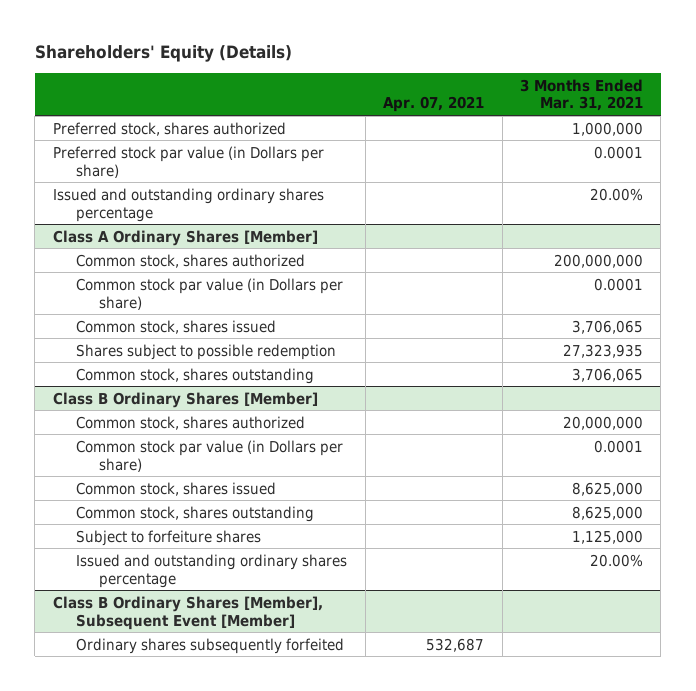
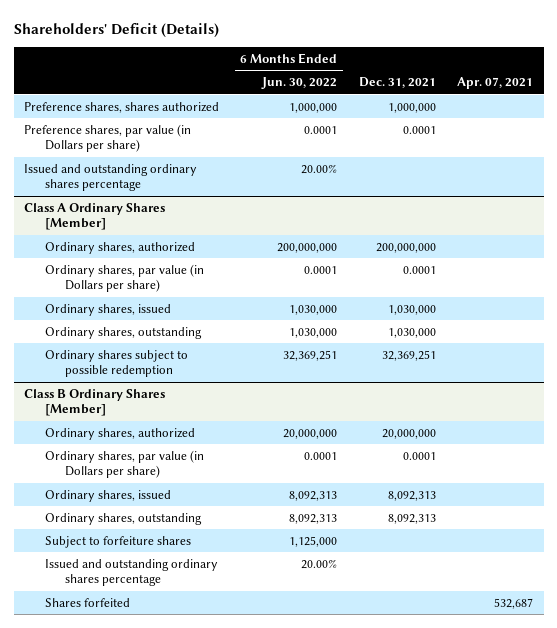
- Shareholders' Equity (Details)
+ Shareholders' Deficit (Details)
- | Apr. 07, 2021 | 3 Months Ended Mar. 31, 2021
+ | 6 Months Ended Jun. 30, 2022 | Dec. 31, 2021 | Apr. 07, 2021
- Preferred stock, shares authorized | | 1,000,000
- Preferred stock par value (in Dollars per share) | | 0.0001
+ Preference shares, shares authorized | 1,000,000 | 1,000,000 |
+ Preference shares, par value (in Dollars per share) | 0.0001 | 0.0001 |
@ Class A Ordinary Shares [Member]
- Common stock, shares authorized | | 200,000,000
- Common stock par value (in Dollars per share) | | 0.0001
- Common stock, shares issued | | 3,706,065
- Shares subject to possible redemption | | 27,323,935
- Common stock, shares outstanding | | 3,706,065
+ Ordinary shares, authorized | 200,000,000 | 200,000,000 |
+ Ordinary shares, par value (in Dollars per share) | 0.0001 | 0.0001 |
+ Ordinary shares, issued | 1,030,000 | 1,030,000 |
+ Ordinary shares, outstanding | 1,030,000 | 1,030,000 |
+ Ordinary shares subject to possible redemption | 32,369,251 | 32,369,251 |
@ Class B Ordinary Shares [Member]
- Common stock, shares authorized | | 20,000,000
- Common stock par value (in Dollars per share) | | 0.0001
- Common stock, shares issued | | 8,625,000
- Common stock, shares outstanding | | 8,625,000
+ Ordinary shares, authorized | 20,000,000 | 20,000,000 |
+ Ordinary shares, par value (in Dollars per share) | 0.0001 | 0.0001 |
+ Ordinary shares, issued | 8,092,313 | 8,092,313 |
+ Ordinary shares, outstanding | 8,092,313 | 8,092,313 |
- Class B Ordinary Shares [Member], Subsequent Event [Member]
- Ordinary shares subsequently forfeited | 532,687 |
@ Class B Ordinary Shares [Member]
+ Shares forfeited | | | 532,687

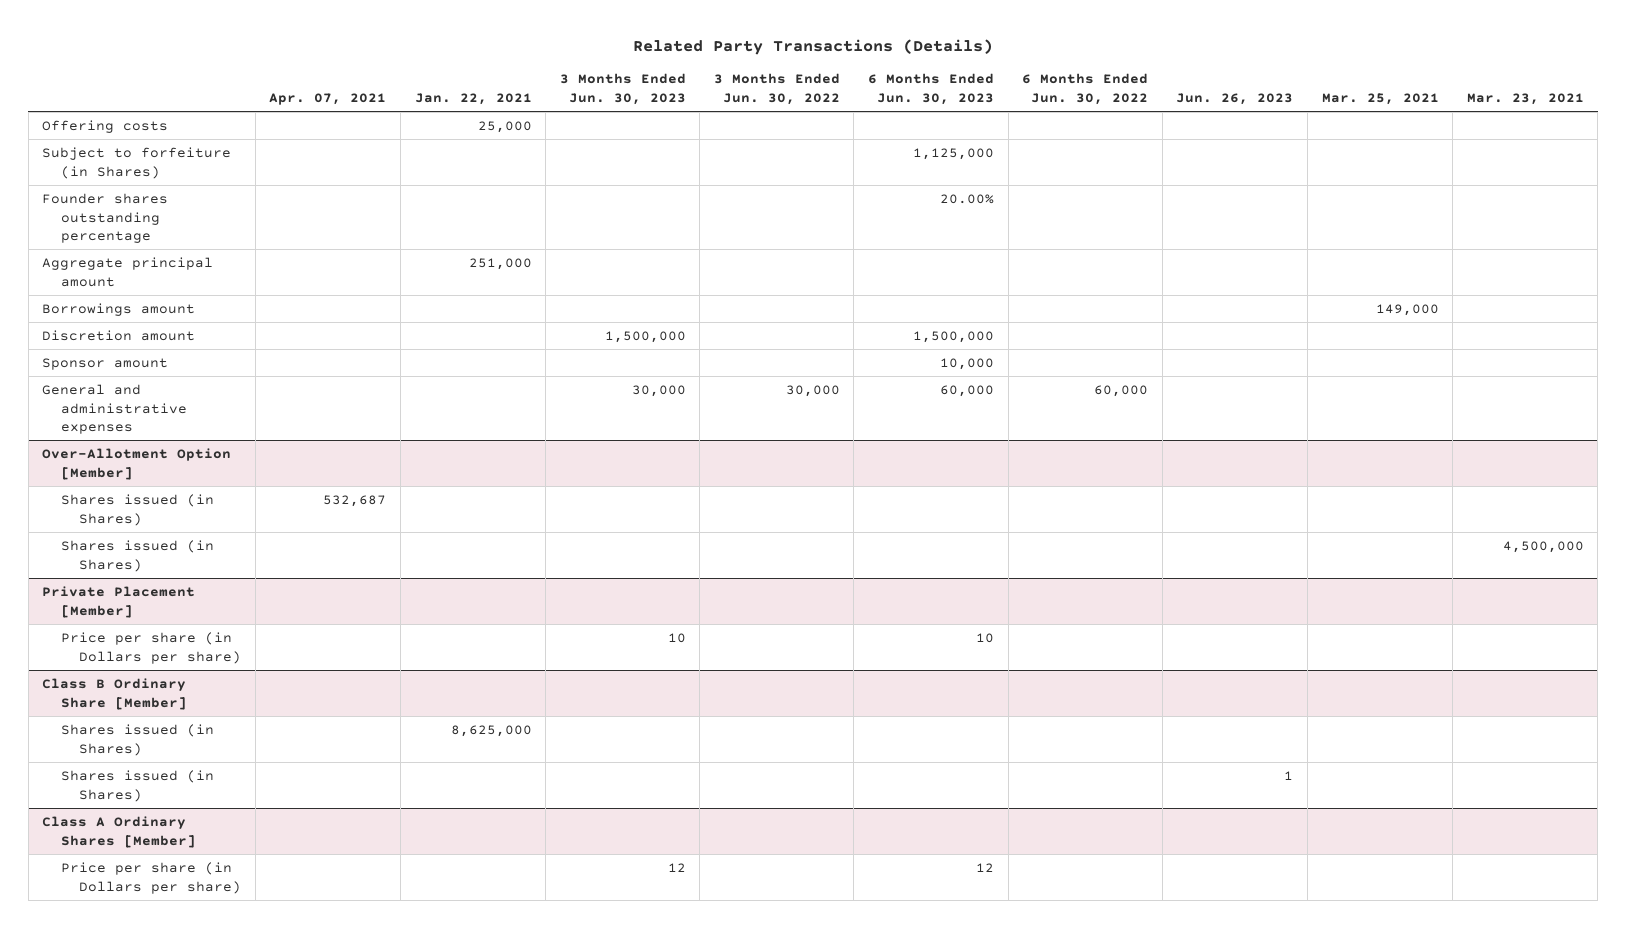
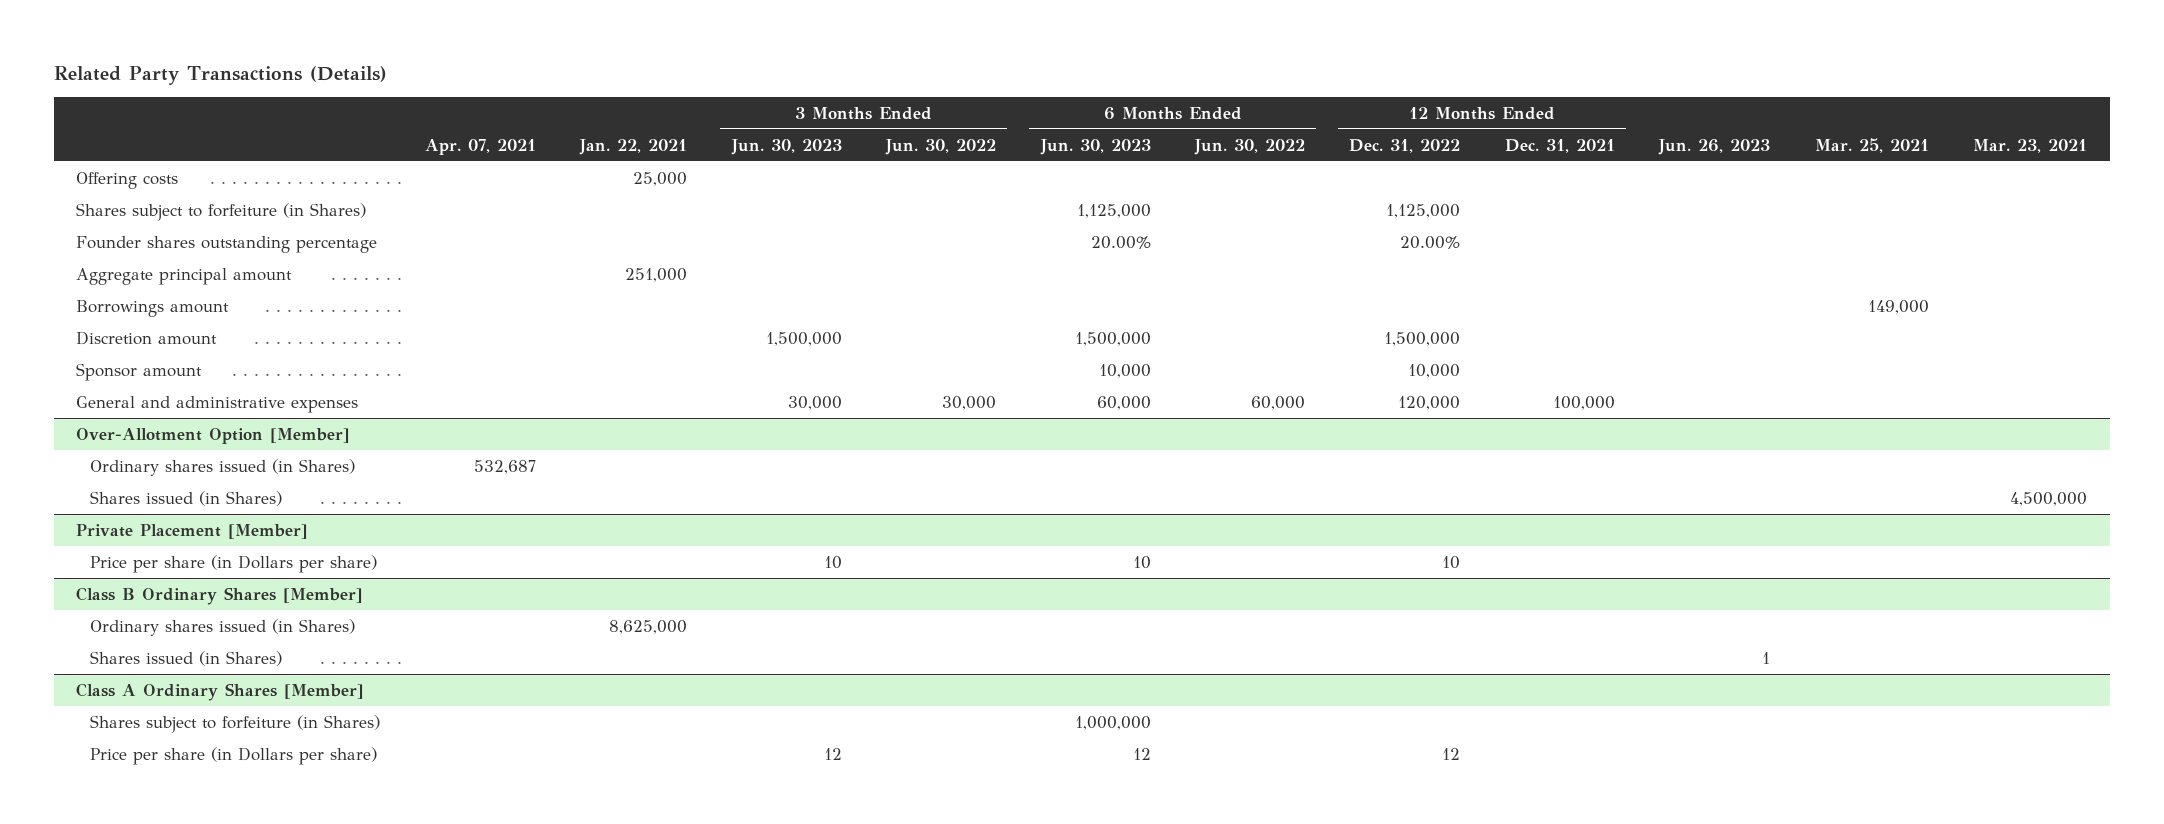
- | Apr. 07, 2021 | Jan. 22, 2021 | 3 Months Ended Jun. 30, 2023 | 3 Months Ended Jun. 30, 2022 | 6 Months Ended Jun. 30, 2023 | 6 Months Ended Jun. 30, 2022 | Jun. 26, 2023 | Mar. 25, 2021 | Mar. 23, 2021
+ | Apr. 07, 2021 | Jan. 22, 2021 | 3 Months Ended Jun. 30, 2023 | 3 Months Ended Jun. 30, 2022 | 6 Months Ended Jun. 30, 2023 | 6 Months Ended Jun. 30, 2022 | 12 Months Ended Dec. 31, 2022 | 12 Months Ended Dec. 31, 2021 | Jun. 26, 2023 | Mar. 25, 2021 | Mar. 23, 2021
- Subject to forfeiture (in Shares) | | | | | 1,125,000 | | | |
+ Shares subject to forfeiture (in Shares) | | | | | 1,125,000 | | 1,125,000 | | | |
@ Over-Allotment Option [Member]
- Shares issued (in Shares) | 532,687 | | | | | | | |
+ Ordinary shares issued (in Shares) | 532,687 | | | | | | | | | |
- Class B Ordinary Share [Member]
- Shares issued (in Shares) | | 8,625,000 | | | | | | |
+ Class B Ordinary Shares [Member]
+ Ordinary shares issued (in Shares) | | 8,625,000 | | | | | | | | |
@ Class A Ordinary Shares [Member]
+ Shares subject to forfeiture (in Shares) | | | | | 1,000,000 | | | | | |

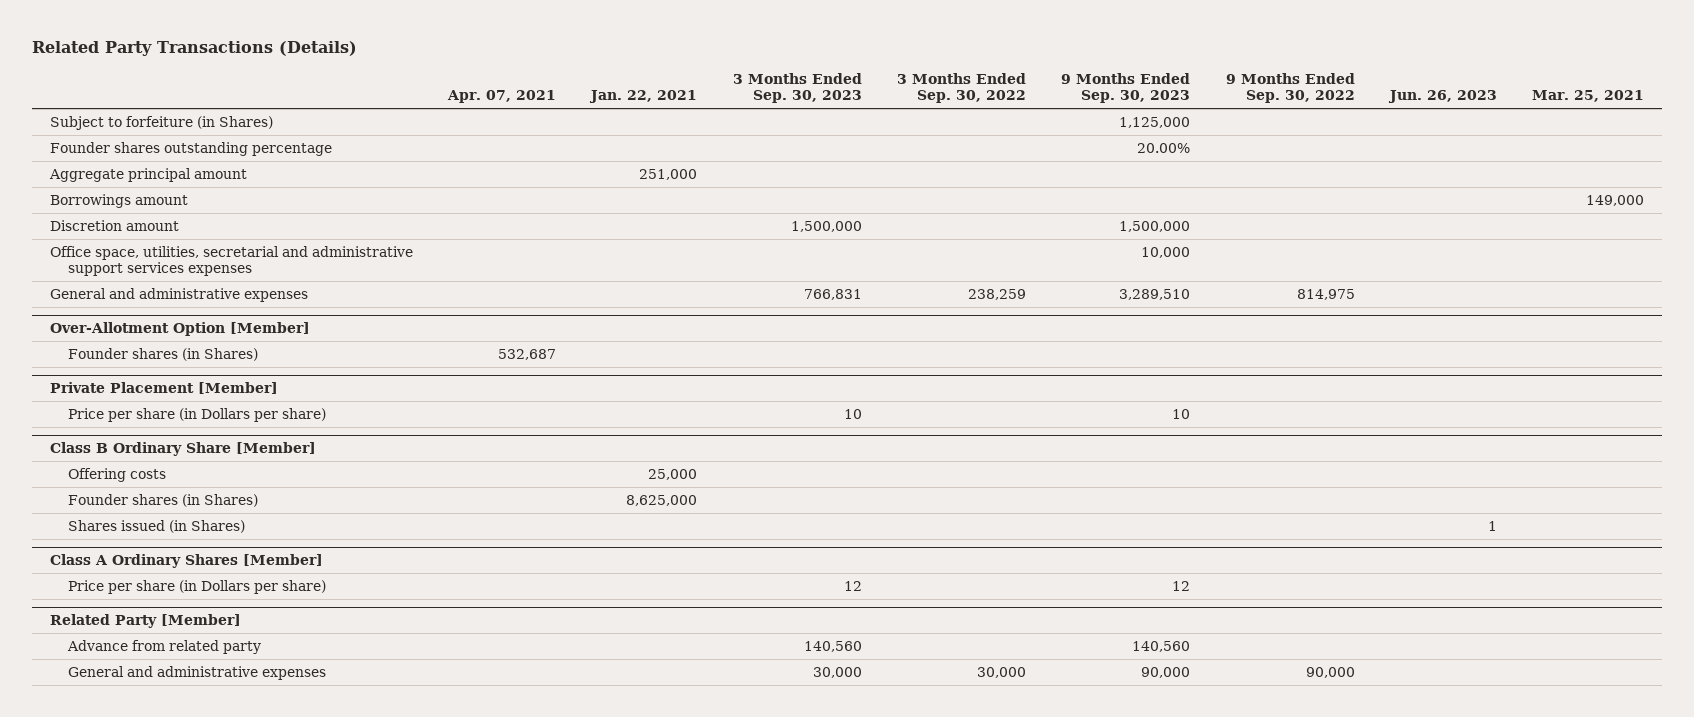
- | Apr. 07, 2021 | Jan. 22, 2021 | 3 Months Ended Jun. 30, 2023 | 3 Months Ended Jun. 30, 2022 | 6 Months Ended Jun. 30, 2023 | 6 Months Ended Jun. 30, 2022 | 12 Months Ended Dec. 31, 2022 | 12 Months Ended Dec. 31, 2021 | Jun. 26, 2023 | Mar. 25, 2021 | Mar. 23, 2021
+ | Apr. 07, 2021 | Jan. 22, 2021 | 3 Months Ended Sep. 30, 2023 | 3 Months Ended Sep. 30, 2022 | 9 Months Ended Sep. 30, 2023 | 9 Months Ended Sep. 30, 2022 | Jun. 26, 2023 | Mar. 25, 2021
- Offering costs | | 25,000 | | | | | | | | |
- Shares subject to forfeiture (in Shares) | | | | | 1,125,000 | | 1,125,000 | | | |
+ Subject to forfeiture (in Shares) | | | | | 1,125,000 | | |
- Sponsor amount | | | | | 10,000 | | 10,000 | | | |
+ Office space, utilities, secretarial and administrative support services expenses | | | | | 10,000 | | |
@ Over-Allotment Option [Member]
- Ordinary shares issued (in Shares) | 532,687 | | | | | | | | | |
- Shares issued (in Shares) | | | | | | | | | | | 4,500,000
+ Founder shares (in Shares) | 532,687 | | | | | | |
- Class B Ordinary Shares [Member]
- Ordinary shares issued (in Shares) | | 8,625,000 | | | | | | | | |
+ Class B Ordinary Share [Member]
+ Offering costs | | 25,000 | | | | | |
+ Founder shares (in Shares) | | 8,625,000 | | | | | |
@ Class A Ordinary Shares [Member]
- Shares subject to forfeiture (in Shares) | | | | | 1,000,000 | | | | | |
+ Related Party [Member]
+ Advance from related party | | | 140,560 | | 140,560 | | |
+ General and administrative expenses | | | 30,000 | 30,000 | 90,000 | 90,000 | |

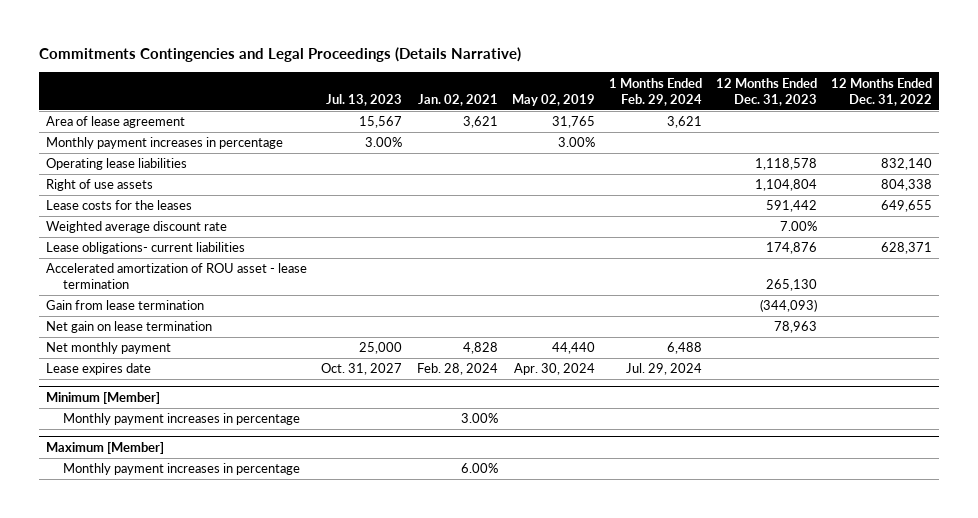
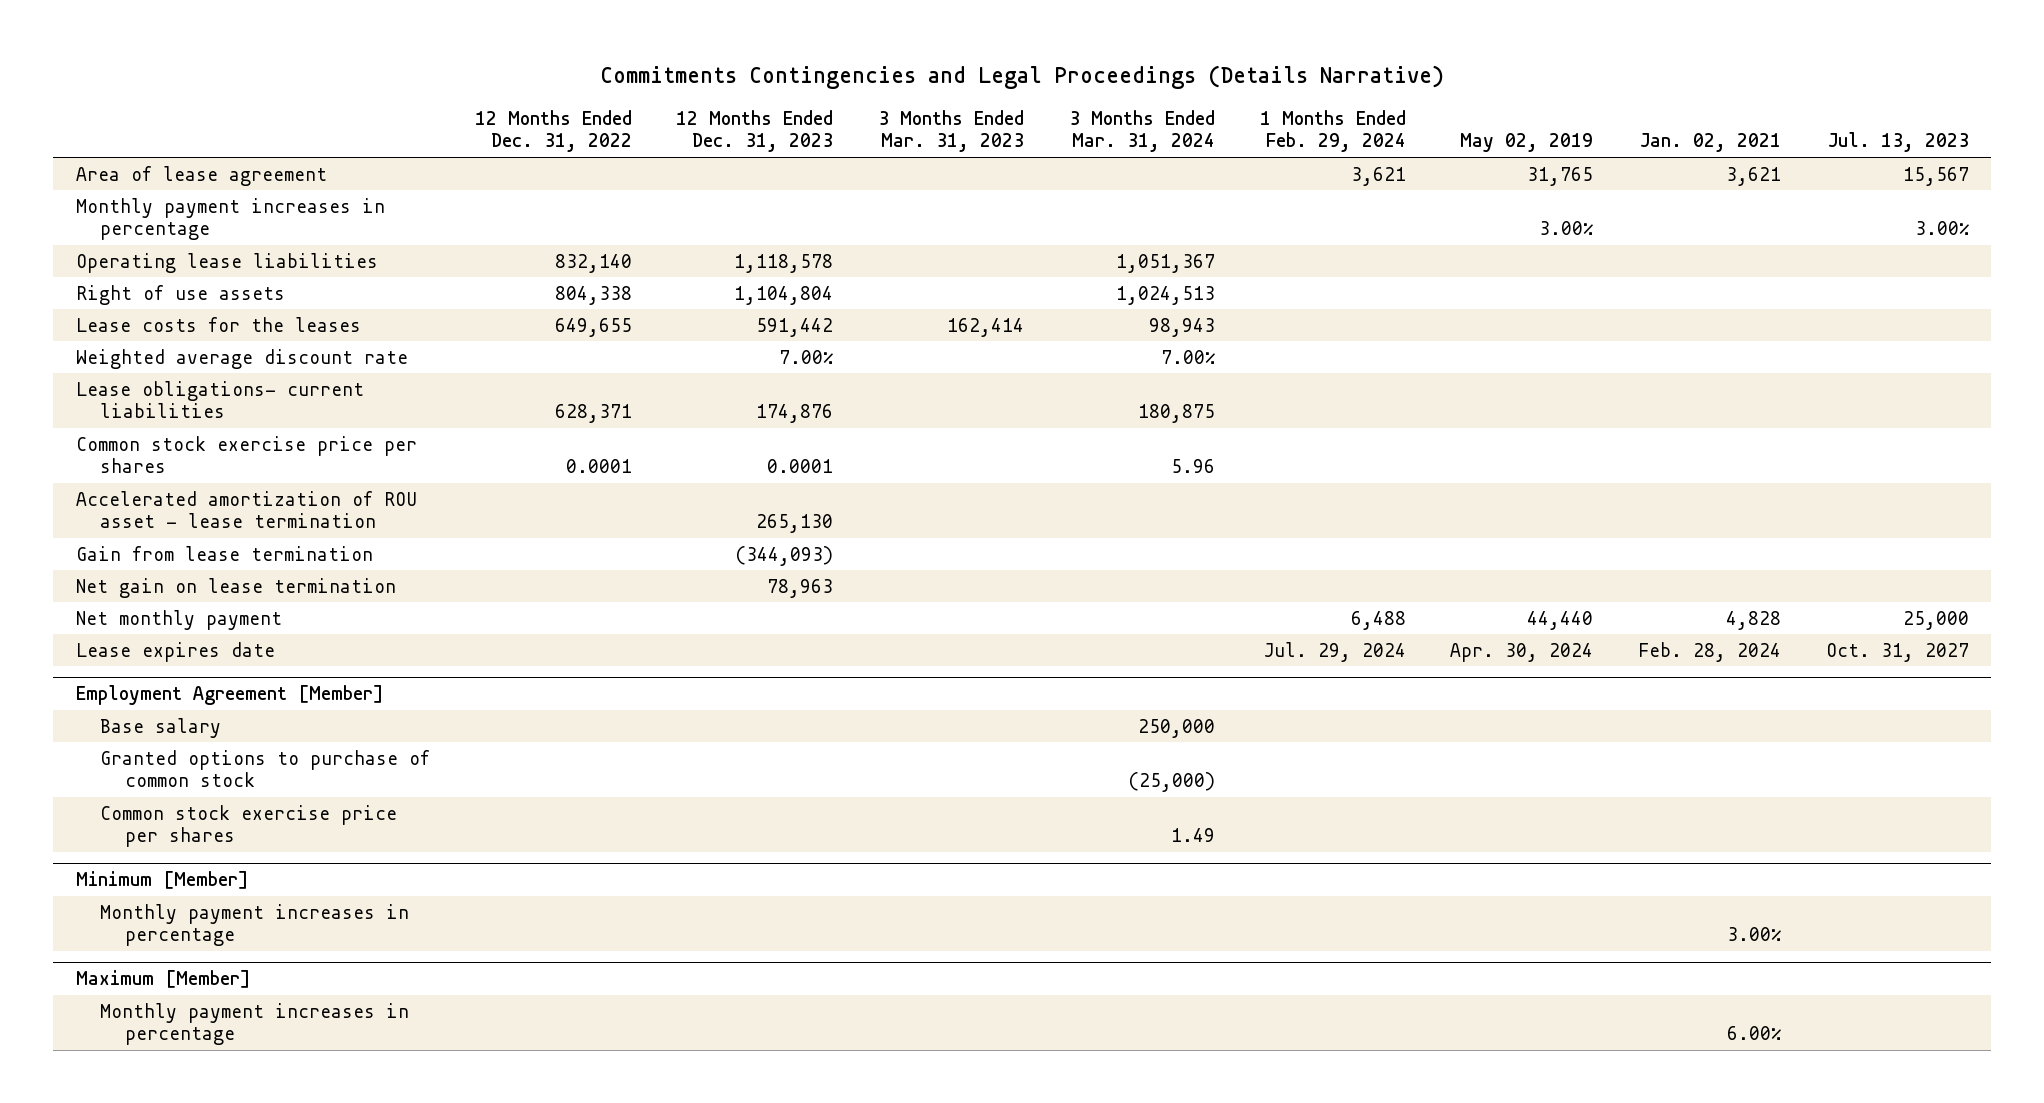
- | Jul. 13, 2023 | Jan. 02, 2021 | May 02, 2019 | 1 Months Ended Feb. 29, 2024 | 12 Months Ended Dec. 31, 2023 | 12 Months Ended Dec. 31, 2022
+ | 12 Months Ended Dec. 31, 2022 | 12 Months Ended Dec. 31, 2023 | 3 Months Ended Mar. 31, 2023 | 3 Months Ended Mar. 31, 2024 | 1 Months Ended Feb. 29, 2024 | May 02, 2019 | Jan. 02, 2021 | Jul. 13, 2023
+ Common stock exercise price per shares | 0.0001 | 0.0001 | | 5.96 | | | |
+ Employment Agreement [Member]
+ Base salary | | | | 250,000 | | | |
+ Granted options to purchase of common stock | | | | (25,000) | | | |
+ Common stock exercise price per shares | | | | 1.49 | | | |

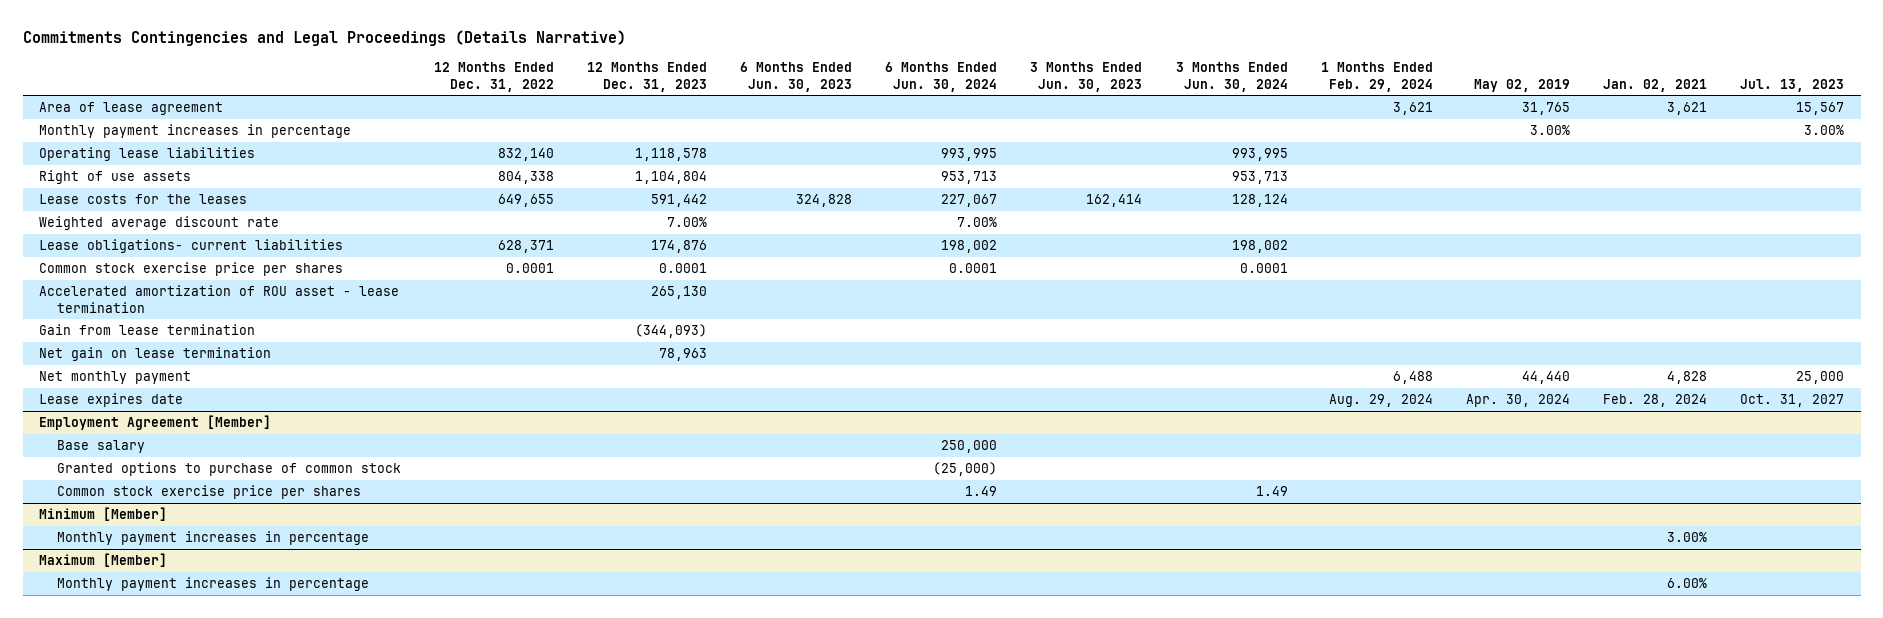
- | 12 Months Ended Dec. 31, 2022 | 12 Months Ended Dec. 31, 2023 | 3 Months Ended Mar. 31, 2023 | 3 Months Ended Mar. 31, 2024 | 1 Months Ended Feb. 29, 2024 | May 02, 2019 | Jan. 02, 2021 | Jul. 13, 2023
+ | 12 Months Ended Dec. 31, 2022 | 12 Months Ended Dec. 31, 2023 | 6 Months Ended Jun. 30, 2023 | 6 Months Ended Jun. 30, 2024 | 3 Months Ended Jun. 30, 2023 | 3 Months Ended Jun. 30, 2024 | 1 Months Ended Feb. 29, 2024 | May 02, 2019 | Jan. 02, 2021 | Jul. 13, 2023
- Lease expires date | | | | | Jul. 29, 2024 | Apr. 30, 2024 | Feb. 28, 2024 | Oct. 31, 2027
+ Lease expires date | | | | | | | Aug. 29, 2024 | Apr. 30, 2024 | Feb. 28, 2024 | Oct. 31, 2027

